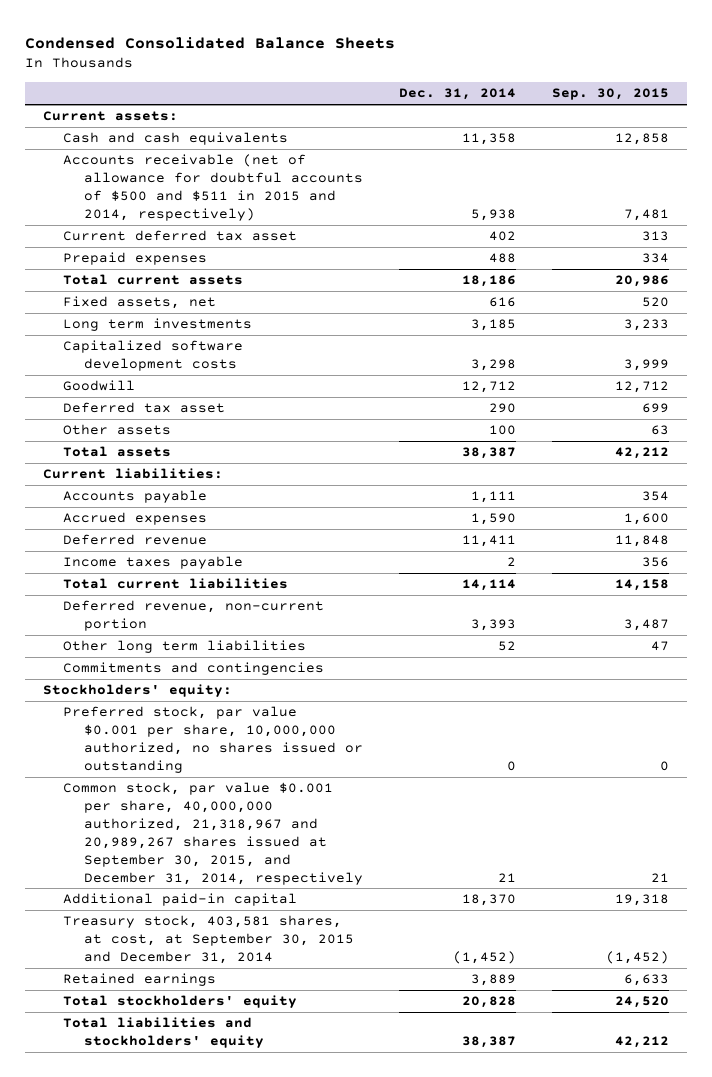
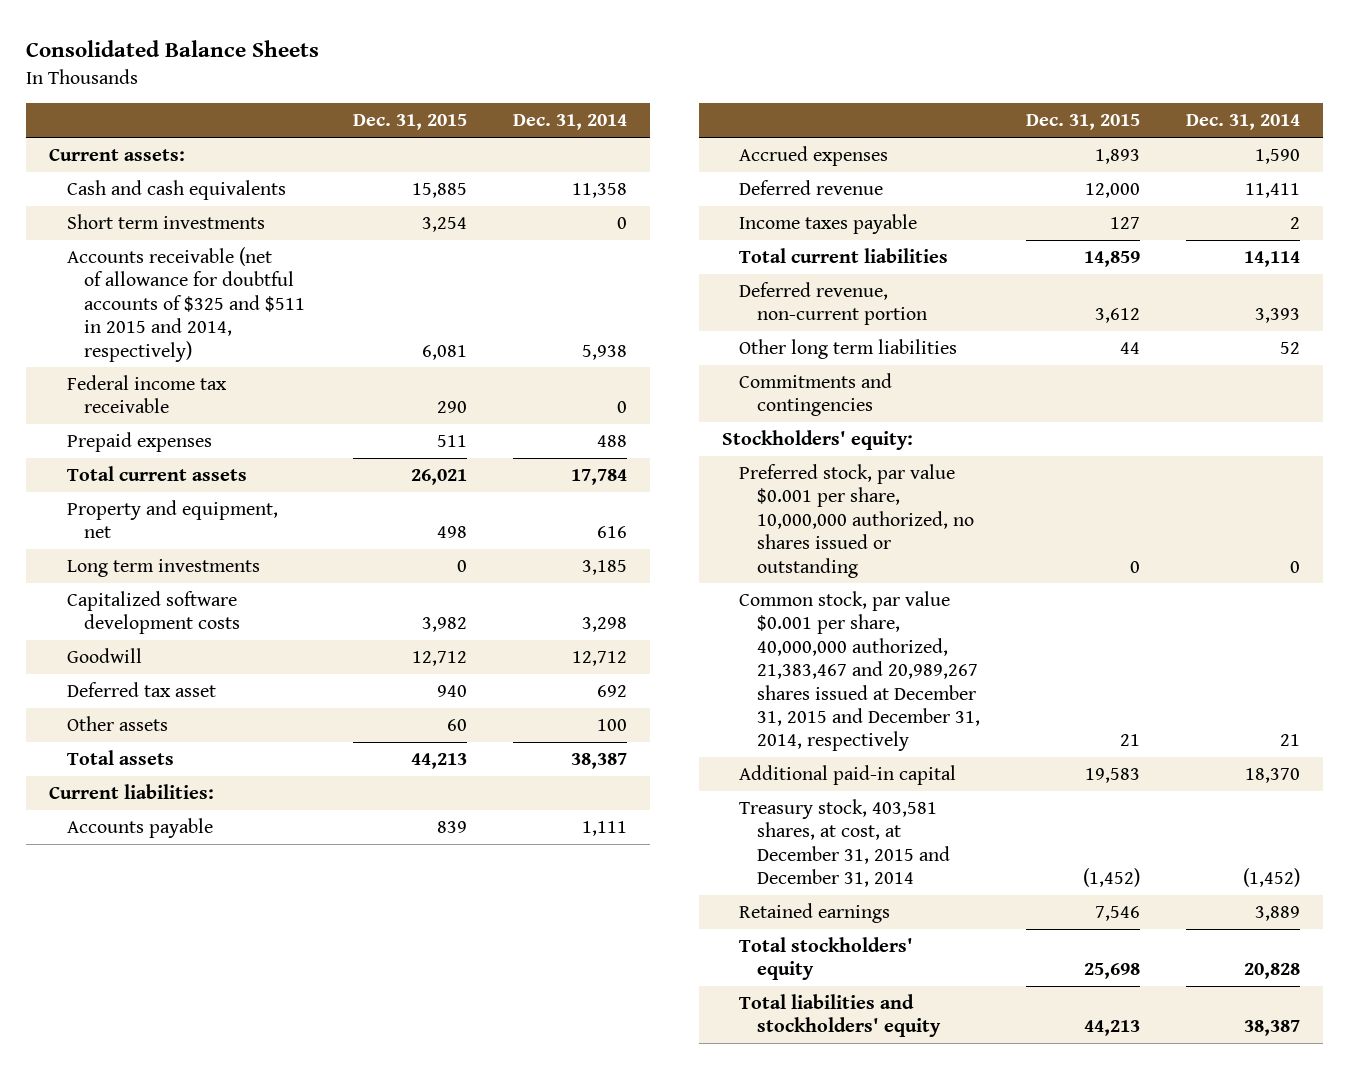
- Condensed Consolidated Balance Sheets
+ Consolidated Balance Sheets
- | Dec. 31, 2014 | Sep. 30, 2015
+ | Dec. 31, 2015 | Dec. 31, 2014
- Accounts receivable (net of allowance for doubtful accounts of $500 and $511 in 2015 and 2014, respectively) | 5,938 | 7,481
- Current deferred tax asset | 402 | 313
+ Short term investments | 3,254 | 0
+ Accounts receivable (net of allowance for doubtful accounts of $325 and $511 in 2015 and 2014, respectively) | 6,081 | 5,938
+ Federal income tax receivable | 290 | 0
- Total current assets | 18,186 | 20,986
- Fixed assets, net | 616 | 520
+ Total current assets | 26,021 | 17,784
+ Property and equipment, net | 498 | 616
- Deferred tax asset | 290 | 699
+ Deferred tax asset | 940 | 692
- Common stock, par value $0.001 per share, 40,000,000 authorized, 21,318,967 and 20,989,267 shares issued at September 30, 2015, and December 31, 2014, respectively | 21 | 21
+ Common stock, par value $0.001 per share, 40,000,000 authorized, 21,383,467 and 20,989,267 shares issued at December 31, 2015 and December 31, 2014, respectively | 21 | 21
- Treasury stock, 403,581 shares, at cost, at September 30, 2015 and December 31, 2014 | (1,452) | (1,452)
+ Treasury stock, 403,581 shares, at cost, at December 31, 2015 and December 31, 2014 | (1,452) | (1,452)

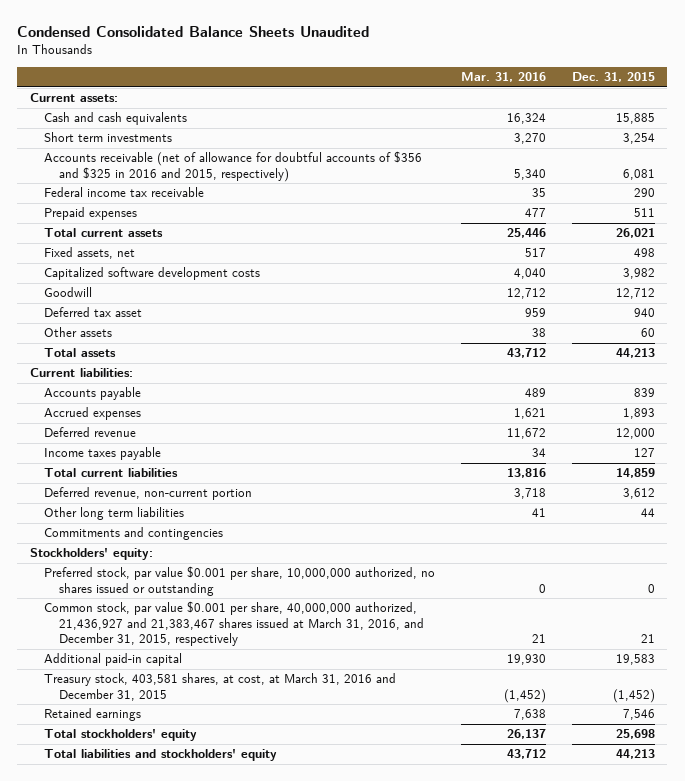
- Consolidated Balance Sheets
+ Condensed Consolidated Balance Sheets Unaudited
- | Dec. 31, 2015 | Dec. 31, 2014
+ | Mar. 31, 2016 | Dec. 31, 2015
- Accounts receivable (net of allowance for doubtful accounts of $325 and $511 in 2015 and 2014, respectively) | 6,081 | 5,938
+ Accounts receivable (net of allowance for doubtful accounts of $356 and $325 in 2016 and 2015, respectively) | 5,340 | 6,081
- Property and equipment, net | 498 | 616
- Long term investments | 0 | 3,185
+ Fixed assets, net | 517 | 498
- Common stock, par value $0.001 per share, 40,000,000 authorized, 21,383,467 and 20,989,267 shares issued at December 31, 2015 and December 31, 2014, respectively | 21 | 21
+ Common stock, par value $0.001 per share, 40,000,000 authorized, 21,436,927 and 21,383,467 shares issued at March 31, 2016, and December 31, 2015, respectively | 21 | 21
- Treasury stock, 403,581 shares, at cost, at December 31, 2015 and December 31, 2014 | (1,452) | (1,452)
+ Treasury stock, 403,581 shares, at cost, at March 31, 2016 and December 31, 2015 | (1,452) | (1,452)

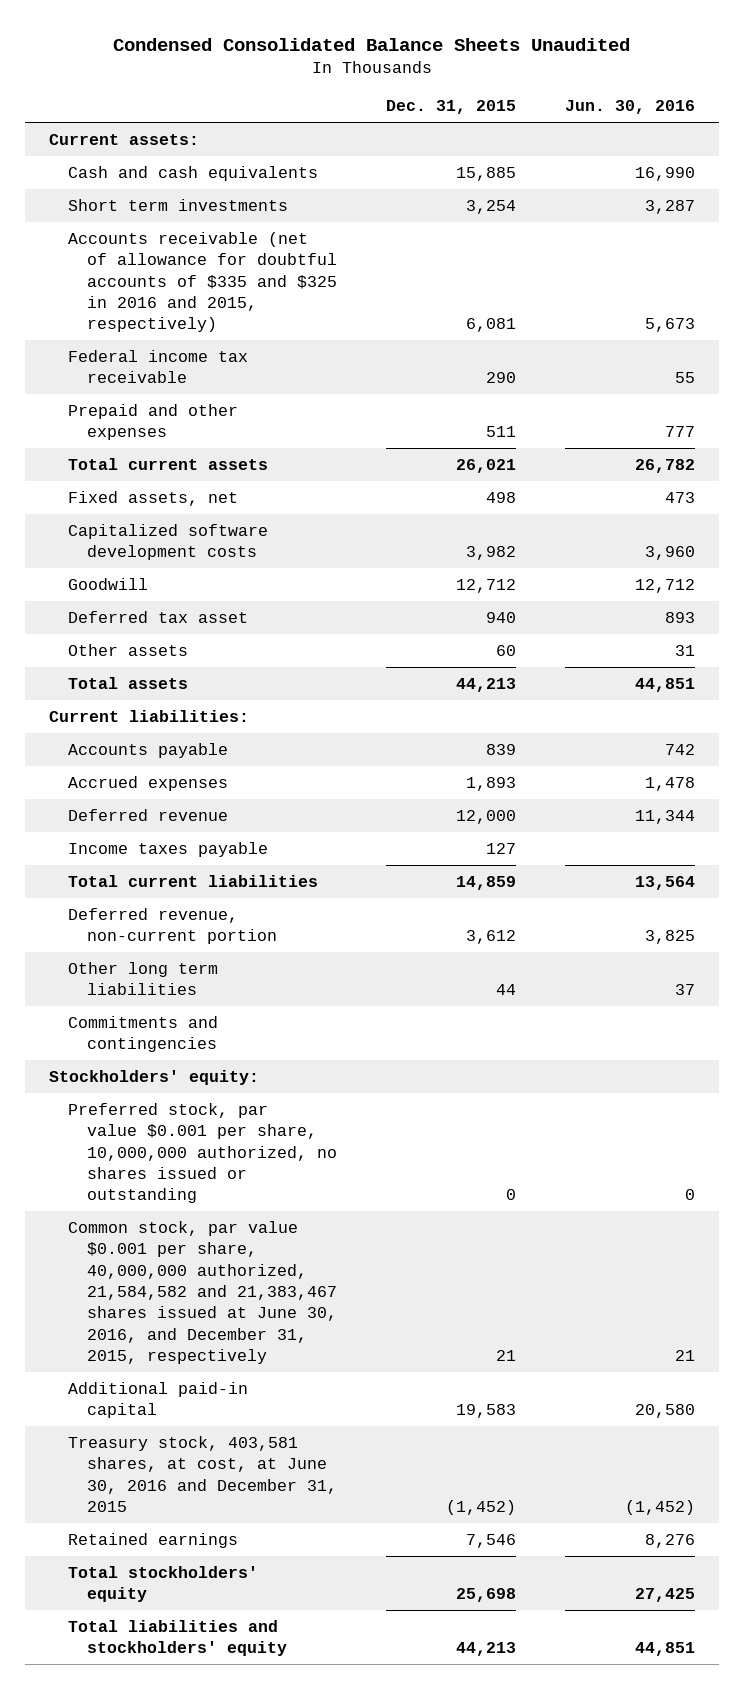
- | Mar. 31, 2016 | Dec. 31, 2015
+ | Dec. 31, 2015 | Jun. 30, 2016
- Accounts receivable (net of allowance for doubtful accounts of $356 and $325 in 2016 and 2015, respectively) | 5,340 | 6,081
+ Accounts receivable (net of allowance for doubtful accounts of $335 and $325 in 2016 and 2015, respectively) | 6,081 | 5,673
- Prepaid expenses | 477 | 511
+ Prepaid and other expenses | 511 | 777
- Common stock, par value $0.001 per share, 40,000,000 authorized, 21,436,927 and 21,383,467 shares issued at March 31, 2016, and December 31, 2015, respectively | 21 | 21
+ Common stock, par value $0.001 per share, 40,000,000 authorized, 21,584,582 and 21,383,467 shares issued at June 30, 2016, and December 31, 2015, respectively | 21 | 21
- Treasury stock, 403,581 shares, at cost, at March 31, 2016 and December 31, 2015 | (1,452) | (1,452)
+ Treasury stock, 403,581 shares, at cost, at June 30, 2016 and December 31, 2015 | (1,452) | (1,452)

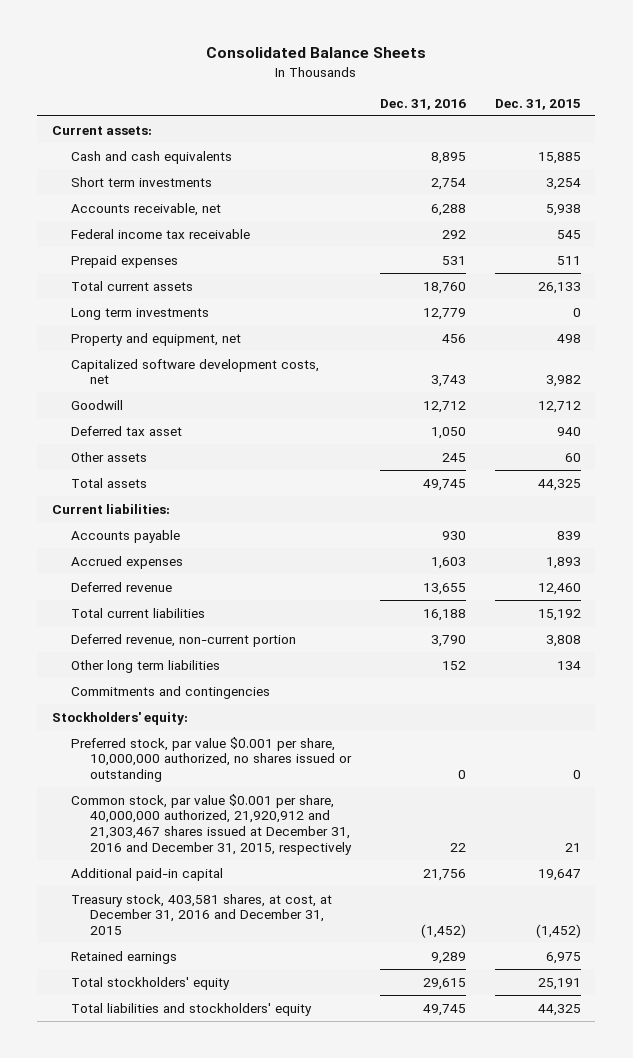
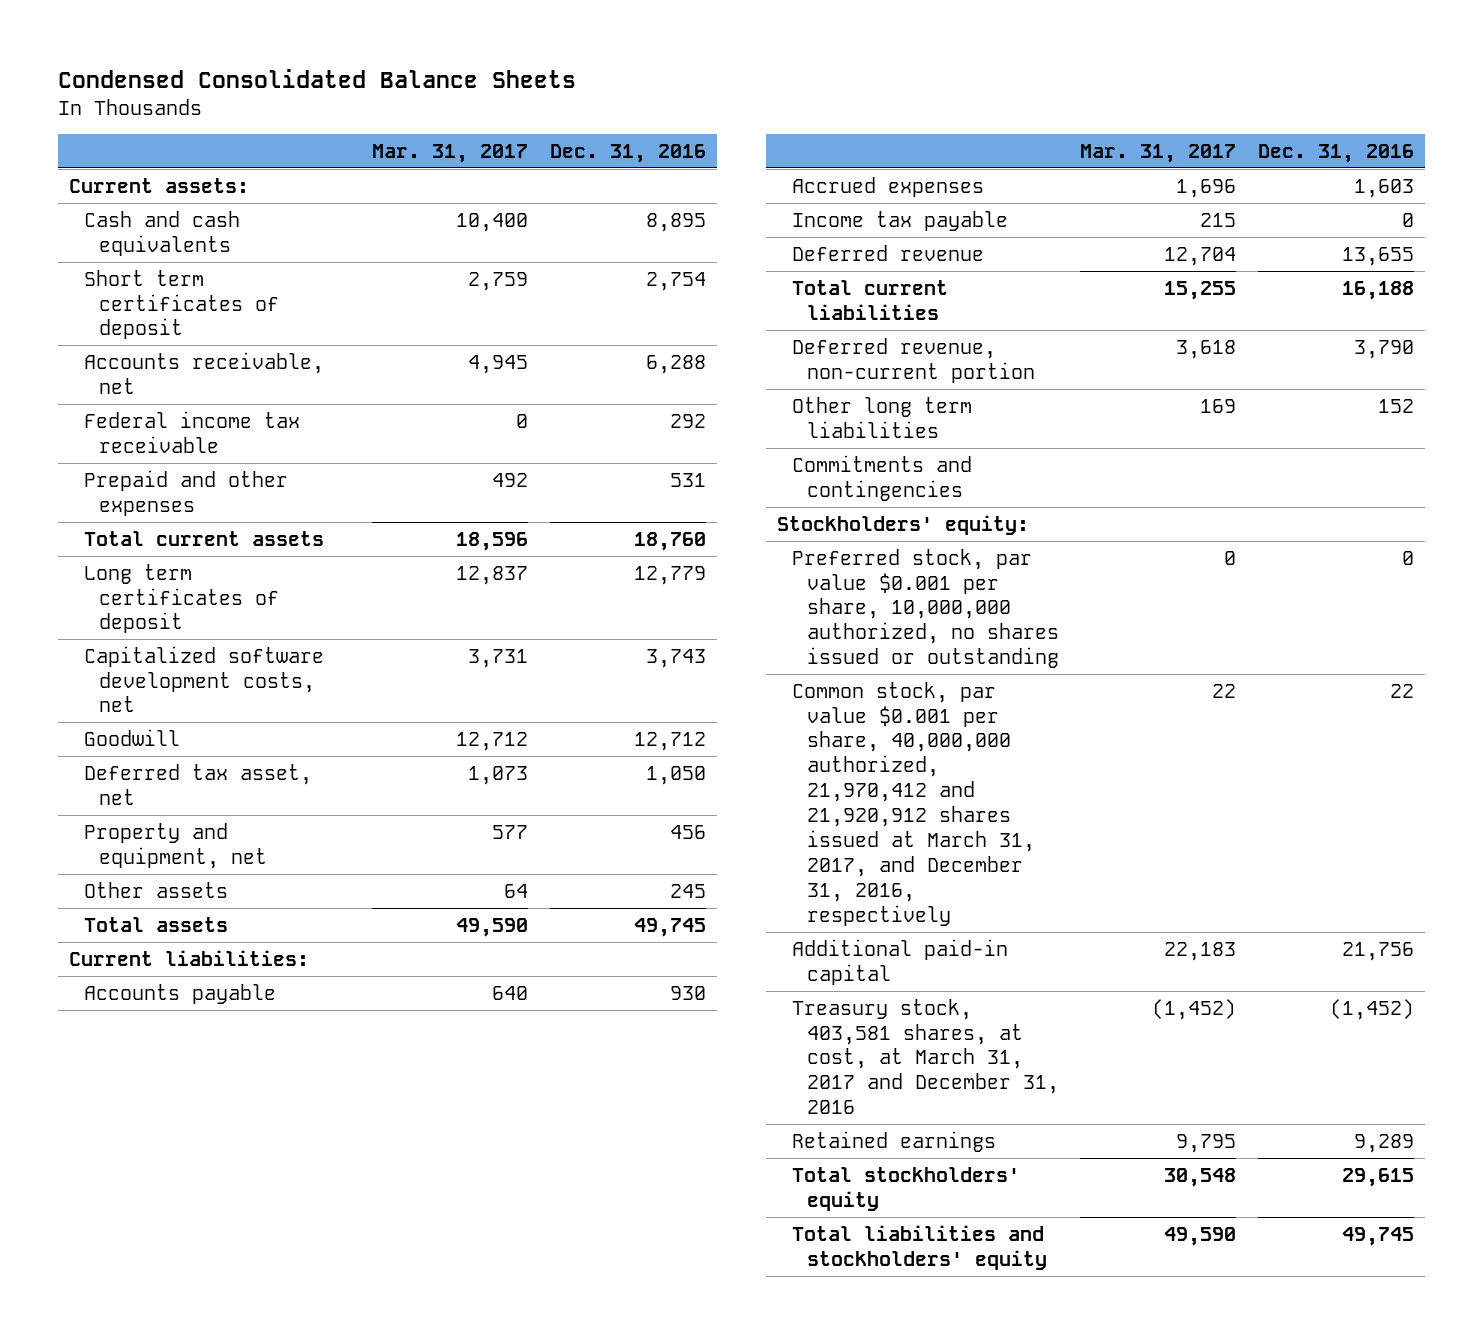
- Consolidated Balance Sheets
+ Condensed Consolidated Balance Sheets
- | Dec. 31, 2016 | Dec. 31, 2015
+ | Mar. 31, 2017 | Dec. 31, 2016
- Short term investments | 2,754 | 3,254
+ Short term certificates of deposit | 2,759 | 2,754
- Prepaid expenses | 531 | 511
+ Prepaid and other expenses | 492 | 531
- Long term investments | 12,779 | 0
+ Long term certificates of deposit | 12,837 | 12,779
- Deferred tax asset | 1,050 | 940
+ Deferred tax asset, net | 1,073 | 1,050
moved down: Property and equipment, net | 577 | 456
+ Income tax payable | 215 | 0
- Common stock, par value $0.001 per share, 40,000,000 authorized, 21,920,912 and 21,303,467 shares issued at December 31, 2016 and December 31, 2015, respectively | 22 | 21
+ Common stock, par value $0.001 per share, 40,000,000 authorized, 21,970,412 and 21,920,912 shares issued at March 31, 2017, and December 31, 2016, respectively | 22 | 22
- Treasury stock, 403,581 shares, at cost, at December 31, 2016 and December 31, 2015 | (1,452) | (1,452)
+ Treasury stock, 403,581 shares, at cost, at March 31, 2017 and December 31, 2016 | (1,452) | (1,452)

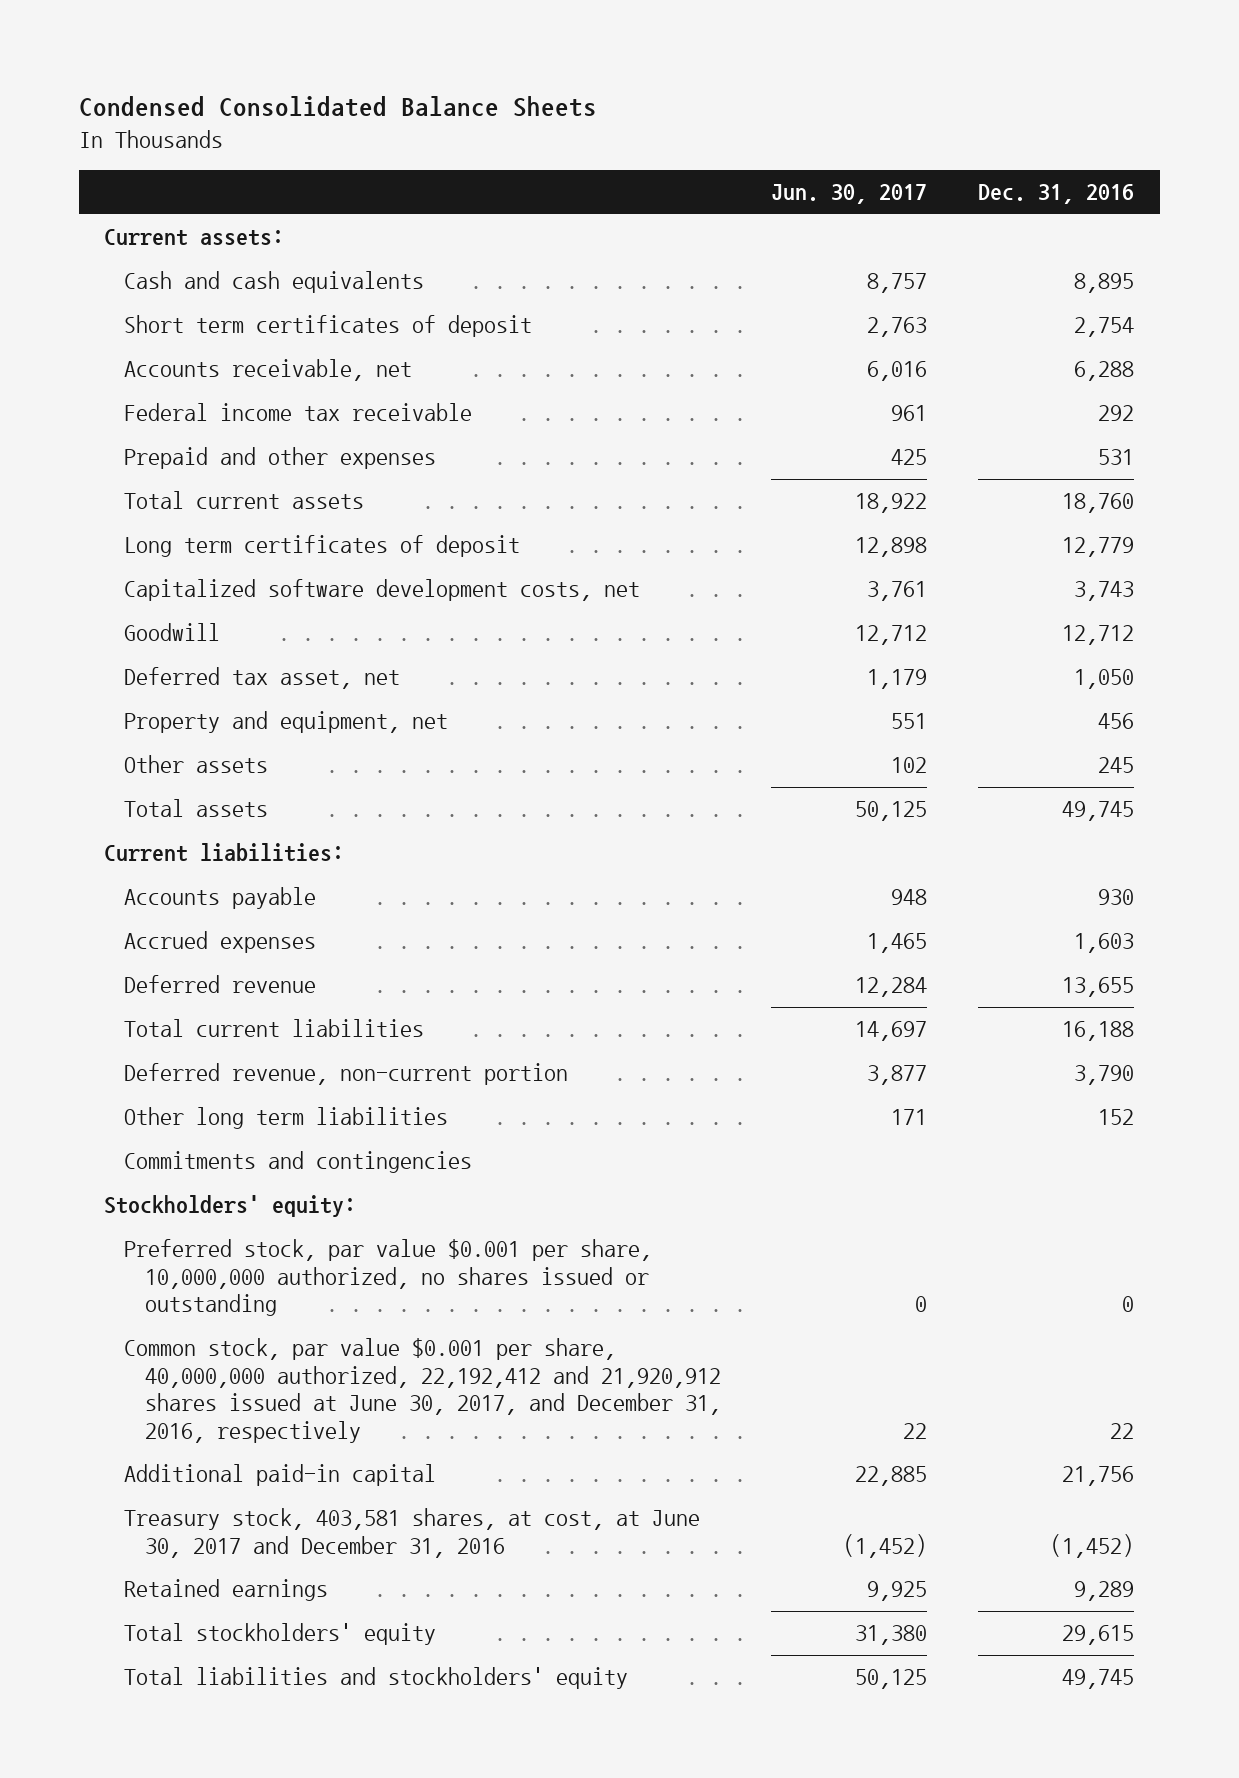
- | Mar. 31, 2017 | Dec. 31, 2016
+ | Jun. 30, 2017 | Dec. 31, 2016
- Income tax payable | 215 | 0
- Common stock, par value $0.001 per share, 40,000,000 authorized, 21,970,412 and 21,920,912 shares issued at March 31, 2017, and December 31, 2016, respectively | 22 | 22
+ Common stock, par value $0.001 per share, 40,000,000 authorized, 22,192,412 and 21,920,912 shares issued at June 30, 2017, and December 31, 2016, respectively | 22 | 22
- Treasury stock, 403,581 shares, at cost, at March 31, 2017 and December 31, 2016 | (1,452) | (1,452)
+ Treasury stock, 403,581 shares, at cost, at June 30, 2017 and December 31, 2016 | (1,452) | (1,452)

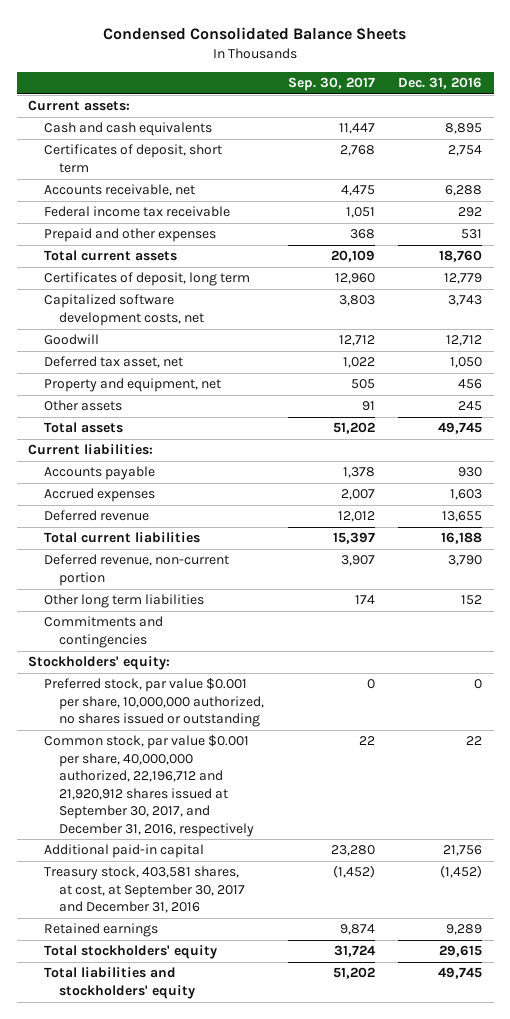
- | Jun. 30, 2017 | Dec. 31, 2016
+ | Sep. 30, 2017 | Dec. 31, 2016
- Short term certificates of deposit | 2,763 | 2,754
+ Certificates of deposit, short term | 2,768 | 2,754
- Long term certificates of deposit | 12,898 | 12,779
+ Certificates of deposit, long term | 12,960 | 12,779
- Common stock, par value $0.001 per share, 40,000,000 authorized, 22,192,412 and 21,920,912 shares issued at June 30, 2017, and December 31, 2016, respectively | 22 | 22
+ Common stock, par value $0.001 per share, 40,000,000 authorized, 22,196,712 and 21,920,912 shares issued at September 30, 2017, and December 31, 2016, respectively | 22 | 22
- Treasury stock, 403,581 shares, at cost, at June 30, 2017 and December 31, 2016 | (1,452) | (1,452)
+ Treasury stock, 403,581 shares, at cost, at September 30, 2017 and December 31, 2016 | (1,452) | (1,452)

